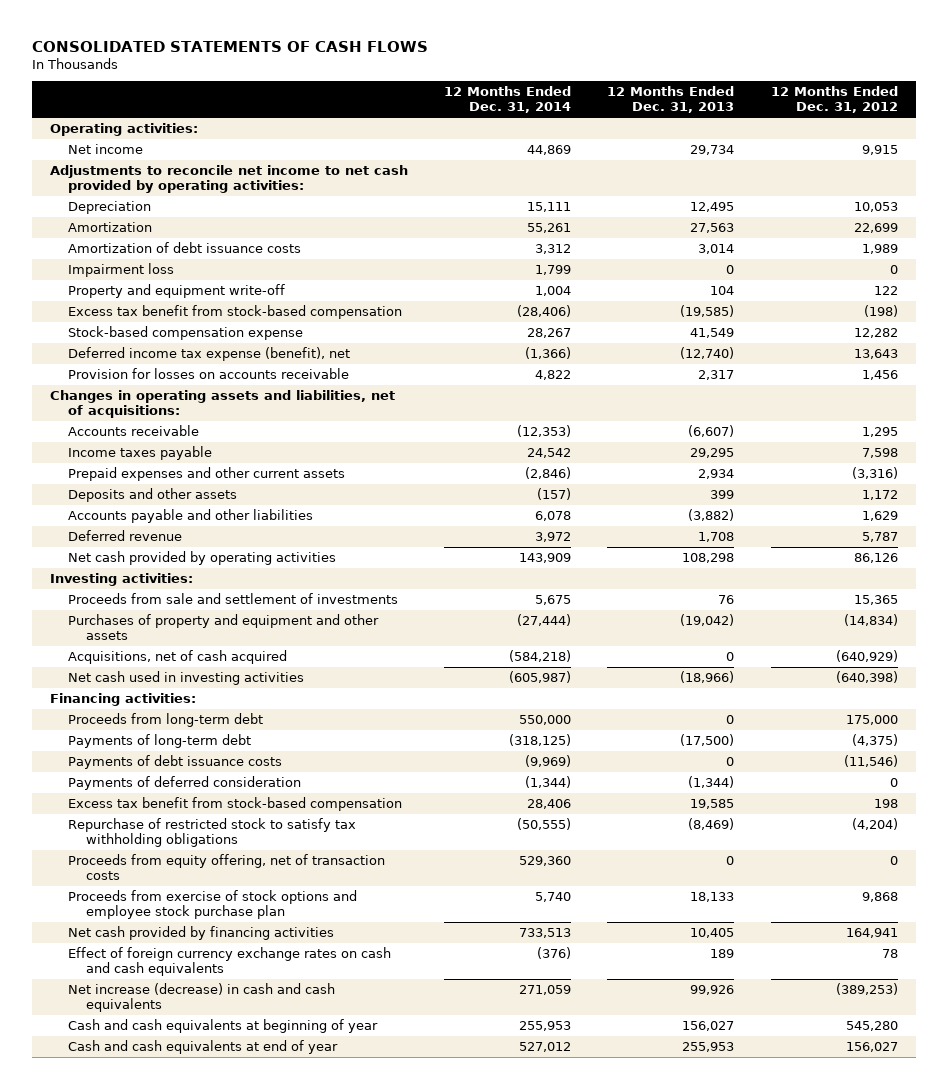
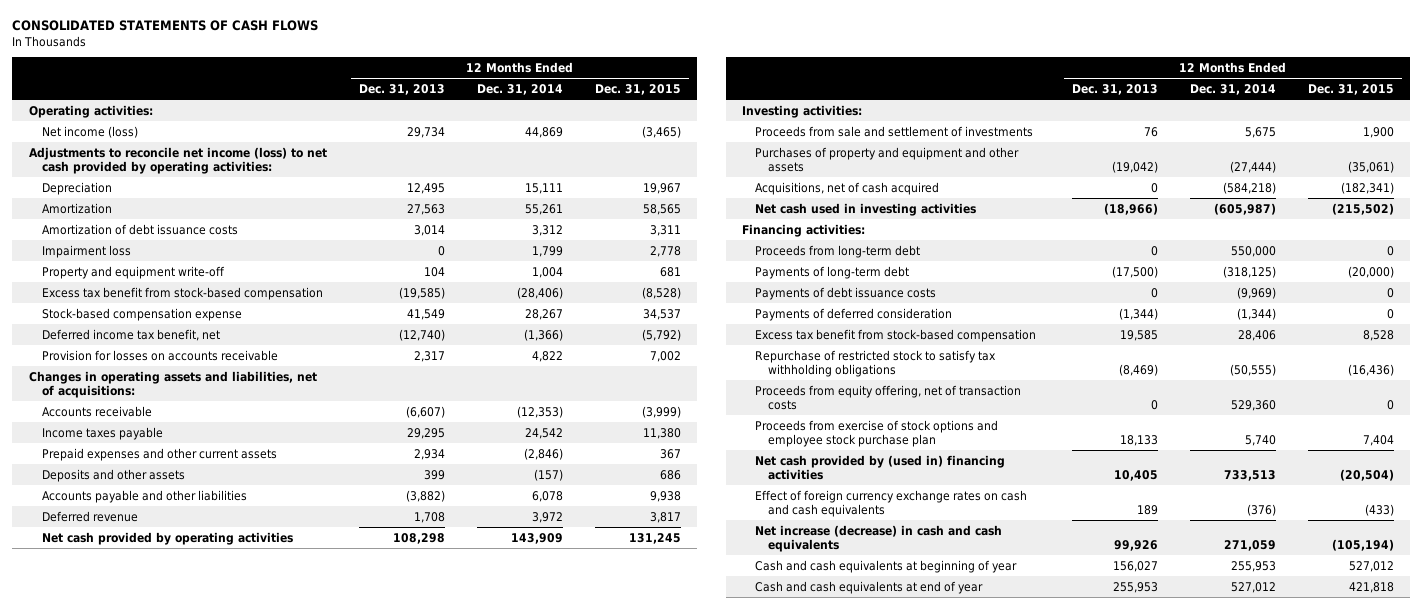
- | 12 Months Ended Dec. 31, 2014 | 12 Months Ended Dec. 31, 2013 | 12 Months Ended Dec. 31, 2012
+ | 12 Months Ended Dec. 31, 2013 | 12 Months Ended Dec. 31, 2014 | 12 Months Ended Dec. 31, 2015
- Net income | 44,869 | 29,734 | 9,915
- Adjustments to reconcile net income to net cash provided by operating activities:
+ Net income (loss) | 29,734 | 44,869 | (3,465)
+ Adjustments to reconcile net income (loss) to net cash provided by operating activities:
- Deferred income tax expense (benefit), net | (1,366) | (12,740) | 13,643
+ Deferred income tax benefit, net | (12,740) | (1,366) | (5,792)
- Net cash provided by financing activities | 733,513 | 10,405 | 164,941
+ Net cash provided by (used in) financing activities | 10,405 | 733,513 | (20,504)

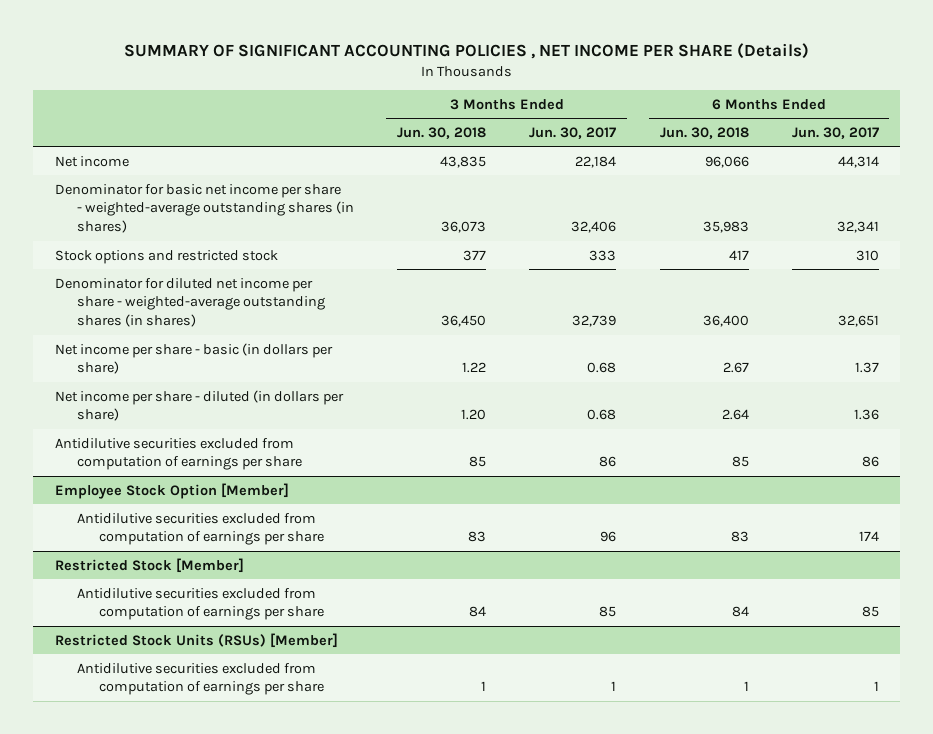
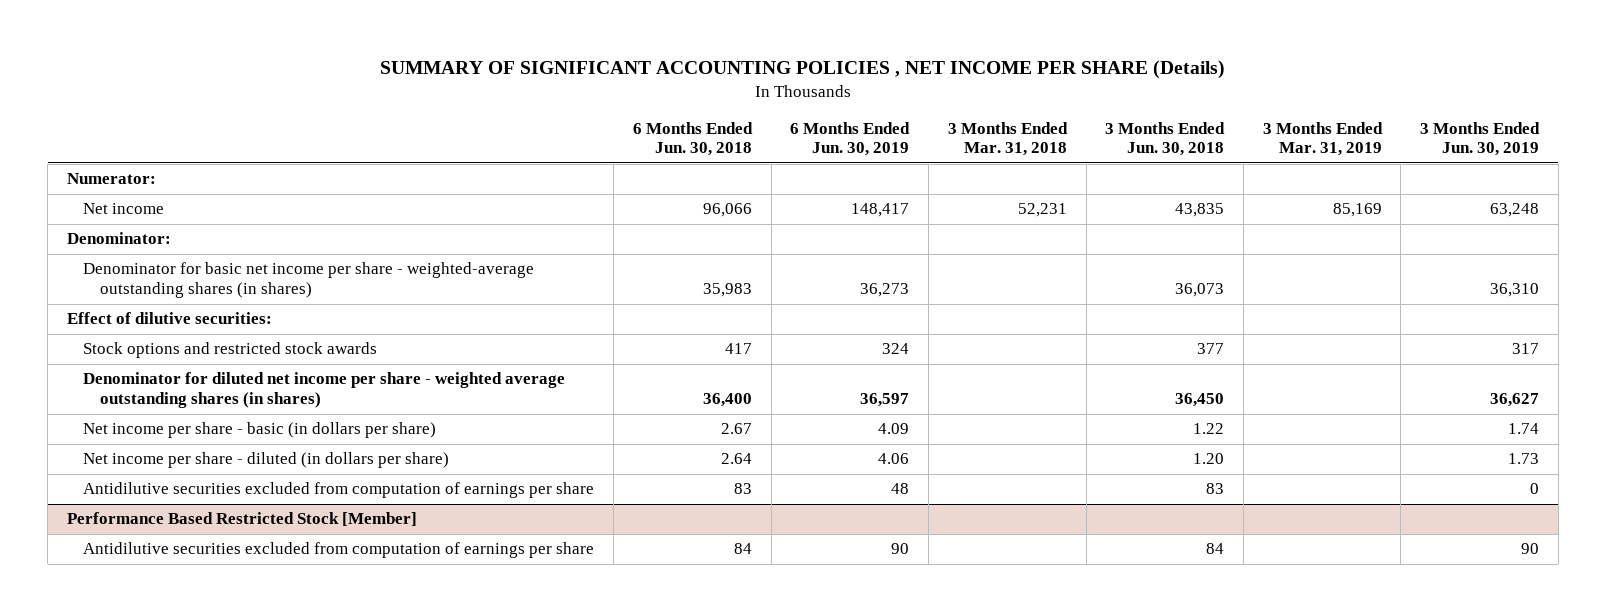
- | 3 Months Ended Jun. 30, 2018 | 3 Months Ended Jun. 30, 2017 | 6 Months Ended Jun. 30, 2018 | 6 Months Ended Jun. 30, 2017
+ | 6 Months Ended Jun. 30, 2018 | 6 Months Ended Jun. 30, 2019 | 3 Months Ended Mar. 31, 2018 | 3 Months Ended Jun. 30, 2018 | 3 Months Ended Mar. 31, 2019 | 3 Months Ended Jun. 30, 2019
+ Numerator:
+ Denominator:
- Stock options and restricted stock | 377 | 333 | 417 | 310
- Denominator for diluted net income per share - weighted-average outstanding shares (in shares) | 36,450 | 32,739 | 36,400 | 32,651
+ Effect of dilutive securities:
+ Stock options and restricted stock awards | 417 | 324 | | 377 | | 317
+ Denominator for diluted net income per share - weighted average outstanding shares (in shares) | 36,400 | 36,597 | | 36,450 | | 36,627
- Antidilutive securities excluded from computation of earnings per share | 85 | 86 | 85 | 86
- Employee Stock Option [Member]
- Restricted Stock [Member]
+ Performance Based Restricted Stock [Member]
- Restricted Stock Units (RSUs) [Member]
- Antidilutive securities excluded from computation of earnings per share | 1 | 1 | 1 | 1

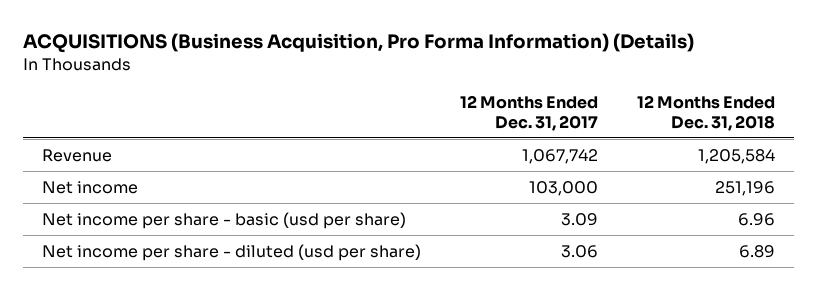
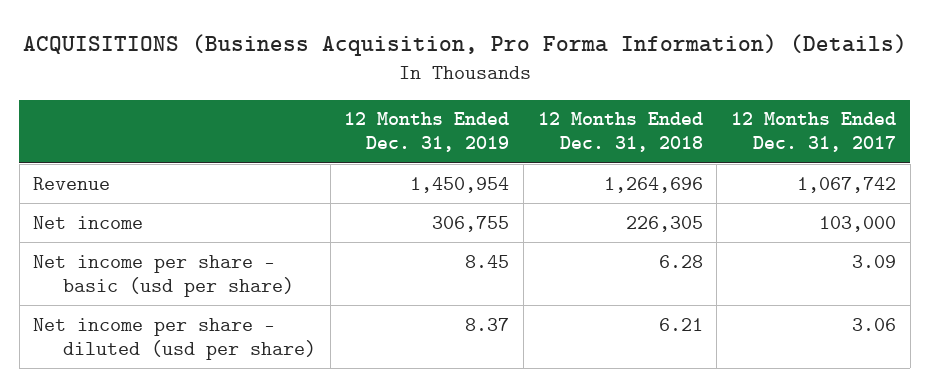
- | 12 Months Ended Dec. 31, 2017 | 12 Months Ended Dec. 31, 2018
+ | 12 Months Ended Dec. 31, 2019 | 12 Months Ended Dec. 31, 2018 | 12 Months Ended Dec. 31, 2017
- Revenue | 1,067,742 | 1,205,584
- Net income | 103,000 | 251,196
- Net income per share - basic (usd per share) | 3.09 | 6.96
- Net income per share - diluted (usd per share) | 3.06 | 6.89
+ Revenue | 1,450,954 | 1,264,696 | 1,067,742
+ Net income | 306,755 | 226,305 | 103,000
+ Net income per share - basic (usd per share) | 8.45 | 6.28 | 3.09
+ Net income per share - diluted (usd per share) | 8.37 | 6.21 | 3.06

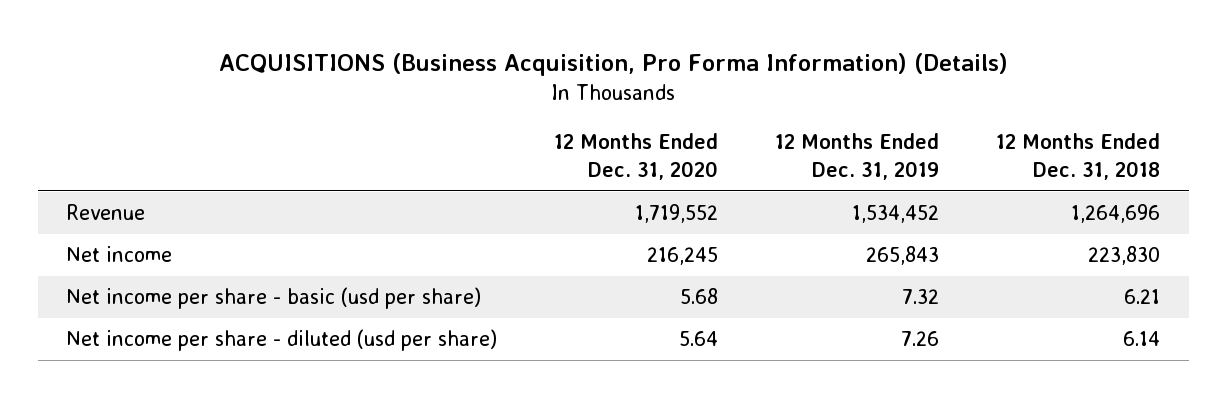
- | 12 Months Ended Dec. 31, 2019 | 12 Months Ended Dec. 31, 2018 | 12 Months Ended Dec. 31, 2017
+ | 12 Months Ended Dec. 31, 2020 | 12 Months Ended Dec. 31, 2019 | 12 Months Ended Dec. 31, 2018
- Revenue | 1,450,954 | 1,264,696 | 1,067,742
- Net income | 306,755 | 226,305 | 103,000
- Net income per share - basic (usd per share) | 8.45 | 6.28 | 3.09
- Net income per share - diluted (usd per share) | 8.37 | 6.21 | 3.06
+ Revenue | 1,719,552 | 1,534,452 | 1,264,696
+ Net income | 216,245 | 265,843 | 223,830
+ Net income per share - basic (usd per share) | 5.68 | 7.32 | 6.21
+ Net income per share - diluted (usd per share) | 5.64 | 7.26 | 6.14

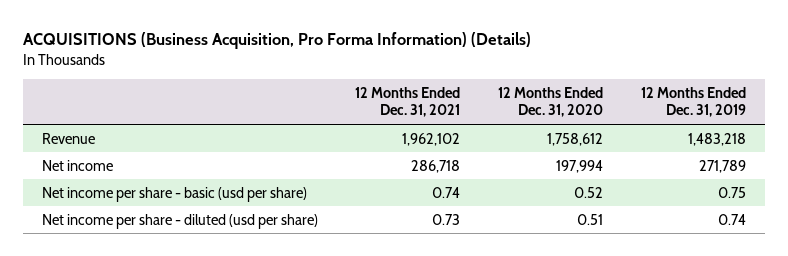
- | 12 Months Ended Dec. 31, 2020 | 12 Months Ended Dec. 31, 2019 | 12 Months Ended Dec. 31, 2018
+ | 12 Months Ended Dec. 31, 2021 | 12 Months Ended Dec. 31, 2020 | 12 Months Ended Dec. 31, 2019
- Revenue | 1,719,552 | 1,534,452 | 1,264,696
- Net income | 216,245 | 265,843 | 223,830
- Net income per share - basic (usd per share) | 5.68 | 7.32 | 6.21
- Net income per share - diluted (usd per share) | 5.64 | 7.26 | 6.14
+ Revenue | 1,962,102 | 1,758,612 | 1,483,218
+ Net income | 286,718 | 197,994 | 271,789
+ Net income per share - basic (usd per share) | 0.74 | 0.52 | 0.75
+ Net income per share - diluted (usd per share) | 0.73 | 0.51 | 0.74

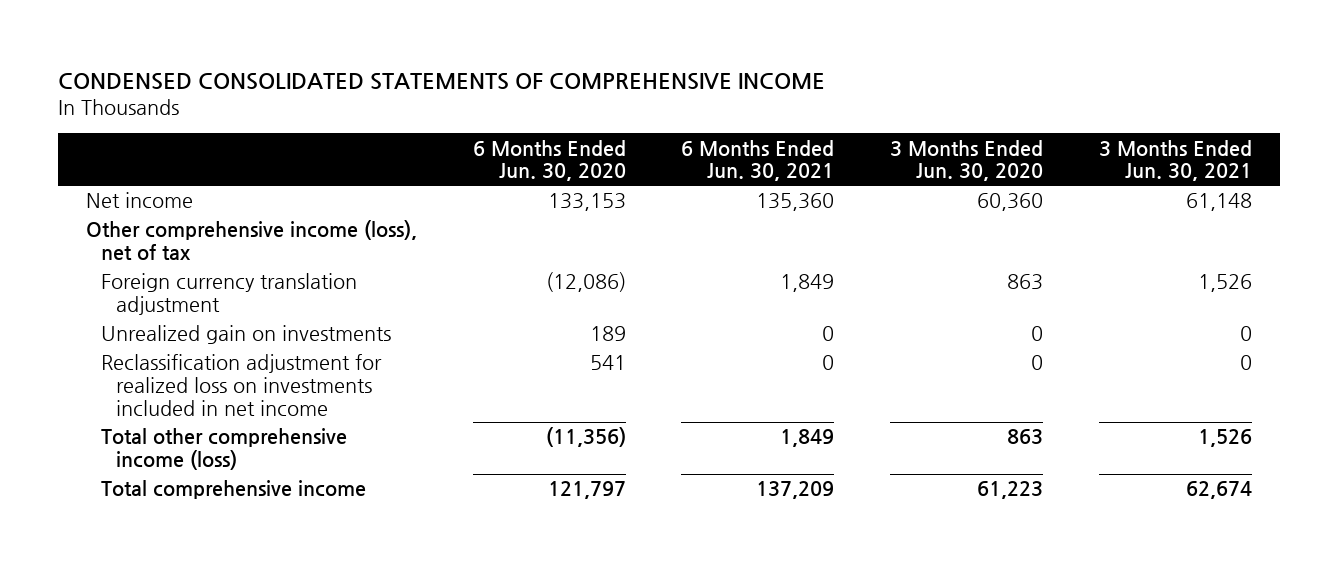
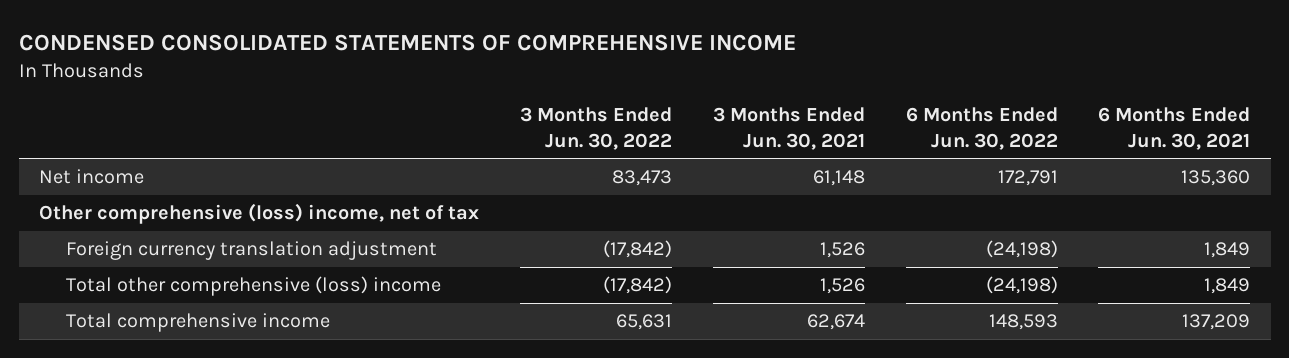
- | 6 Months Ended Jun. 30, 2020 | 6 Months Ended Jun. 30, 2021 | 3 Months Ended Jun. 30, 2020 | 3 Months Ended Jun. 30, 2021
+ | 3 Months Ended Jun. 30, 2022 | 3 Months Ended Jun. 30, 2021 | 6 Months Ended Jun. 30, 2022 | 6 Months Ended Jun. 30, 2021
- Other comprehensive income (loss), net of tax
+ Other comprehensive (loss) income, net of tax
- Unrealized gain on investments | 189 | 0 | 0 | 0
- Reclassification adjustment for realized loss on investments included in net income | 541 | 0 | 0 | 0
- Total other comprehensive income (loss) | (11,356) | 1,849 | 863 | 1,526
+ Total other comprehensive (loss) income | (17,842) | 1,526 | (24,198) | 1,849

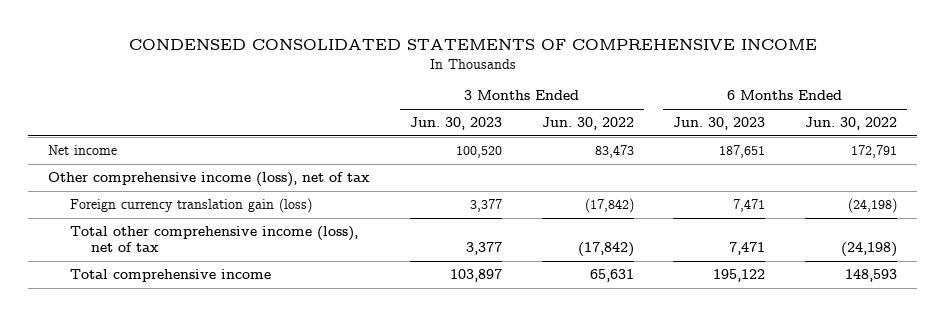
- | 3 Months Ended Jun. 30, 2022 | 3 Months Ended Jun. 30, 2021 | 6 Months Ended Jun. 30, 2022 | 6 Months Ended Jun. 30, 2021
+ | 3 Months Ended Jun. 30, 2023 | 3 Months Ended Jun. 30, 2022 | 6 Months Ended Jun. 30, 2023 | 6 Months Ended Jun. 30, 2022
- Other comprehensive (loss) income, net of tax
- Foreign currency translation adjustment | (17,842) | 1,526 | (24,198) | 1,849
- Total other comprehensive (loss) income | (17,842) | 1,526 | (24,198) | 1,849
+ Other comprehensive income (loss), net of tax
+ Foreign currency translation gain (loss) | 3,377 | (17,842) | 7,471 | (24,198)
+ Total other comprehensive income (loss), net of tax | 3,377 | (17,842) | 7,471 | (24,198)

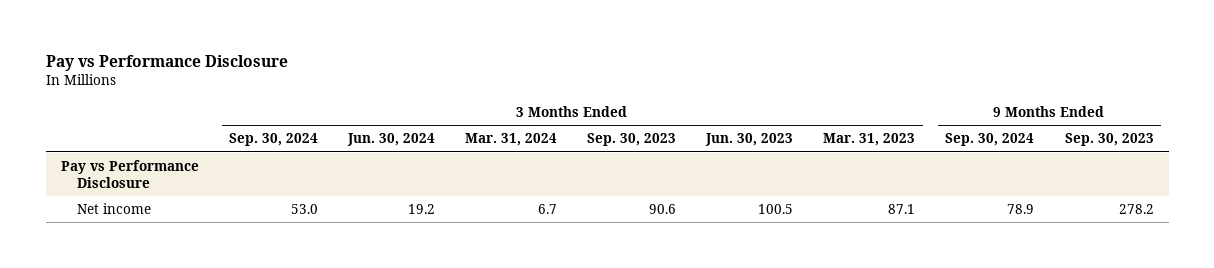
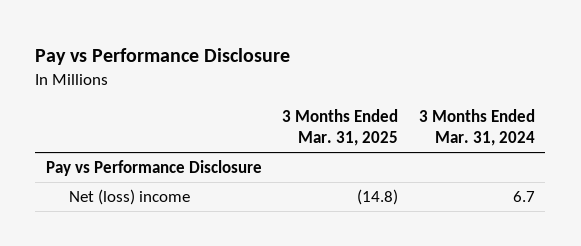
- | 3 Months Ended Sep. 30, 2024 | 3 Months Ended Jun. 30, 2024 | 3 Months Ended Mar. 31, 2024 | 3 Months Ended Sep. 30, 2023 | 3 Months Ended Jun. 30, 2023 | 3 Months Ended Mar. 31, 2023 | 9 Months Ended Sep. 30, 2024 | 9 Months Ended Sep. 30, 2023
+ | 3 Months Ended Mar. 31, 2025 | 3 Months Ended Mar. 31, 2024
- Net income | 53.0 | 19.2 | 6.7 | 90.6 | 100.5 | 87.1 | 78.9 | 278.2
+ Net (loss) income | (14.8) | 6.7

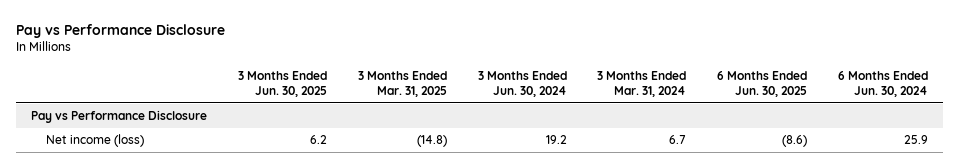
- | 3 Months Ended Mar. 31, 2025 | 3 Months Ended Mar. 31, 2024
+ | 3 Months Ended Jun. 30, 2025 | 3 Months Ended Mar. 31, 2025 | 3 Months Ended Jun. 30, 2024 | 3 Months Ended Mar. 31, 2024 | 6 Months Ended Jun. 30, 2025 | 6 Months Ended Jun. 30, 2024
- Net (loss) income | (14.8) | 6.7
+ Net income (loss) | 6.2 | (14.8) | 19.2 | 6.7 | (8.6) | 25.9

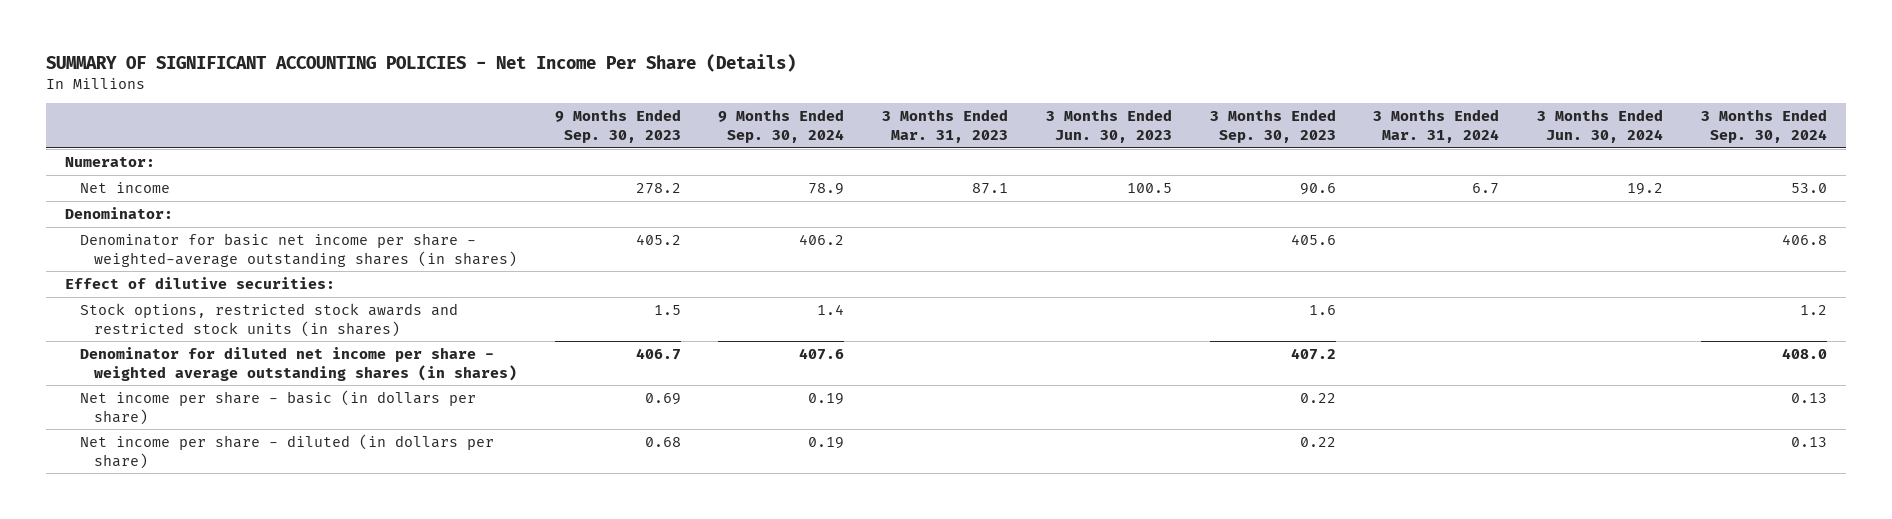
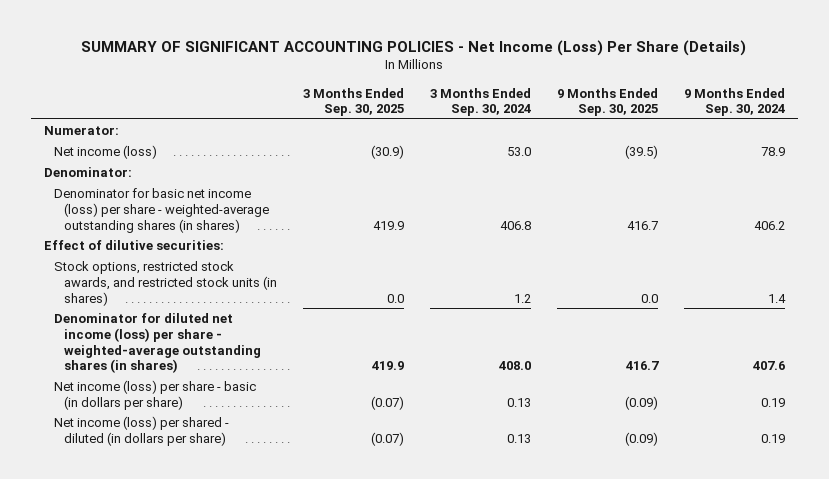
- SUMMARY OF SIGNIFICANT ACCOUNTING POLICIES - Net Income Per Share (Details)
+ SUMMARY OF SIGNIFICANT ACCOUNTING POLICIES - Net Income (Loss) Per Share (Details)
- | 9 Months Ended Sep. 30, 2023 | 9 Months Ended Sep. 30, 2024 | 3 Months Ended Mar. 31, 2023 | 3 Months Ended Jun. 30, 2023 | 3 Months Ended Sep. 30, 2023 | 3 Months Ended Mar. 31, 2024 | 3 Months Ended Jun. 30, 2024 | 3 Months Ended Sep. 30, 2024
+ | 3 Months Ended Sep. 30, 2025 | 3 Months Ended Sep. 30, 2024 | 9 Months Ended Sep. 30, 2025 | 9 Months Ended Sep. 30, 2024
- Net income | 278.2 | 78.9 | 87.1 | 100.5 | 90.6 | 6.7 | 19.2 | 53.0
+ Net income (loss) | (30.9) | 53.0 | (39.5) | 78.9
- Denominator for basic net income per share - weighted-average outstanding shares (in shares) | 405.2 | 406.2 | | | 405.6 | | | 406.8
+ Denominator for basic net income (loss) per share - weighted-average outstanding shares (in shares) | 419.9 | 406.8 | 416.7 | 406.2
- Stock options, restricted stock awards and restricted stock units (in shares) | 1.5 | 1.4 | | | 1.6 | | | 1.2
- Denominator for diluted net income per share - weighted average outstanding shares (in shares) | 406.7 | 407.6 | | | 407.2 | | | 408.0
- Net income per share - basic (in dollars per share) | 0.69 | 0.19 | | | 0.22 | | | 0.13
- Net income per share - diluted (in dollars per share) | 0.68 | 0.19 | | | 0.22 | | | 0.13
+ Stock options, restricted stock awards, and restricted stock units (in shares) | 0.0 | 1.2 | 0.0 | 1.4
+ Denominator for diluted net income (loss) per share - weighted-average outstanding shares (in shares) | 419.9 | 408.0 | 416.7 | 407.6
+ Net income (loss) per share - basic (in dollars per share) | (0.07) | 0.13 | (0.09) | 0.19
+ Net income (loss) per shared - diluted (in dollars per share) | (0.07) | 0.13 | (0.09) | 0.19

